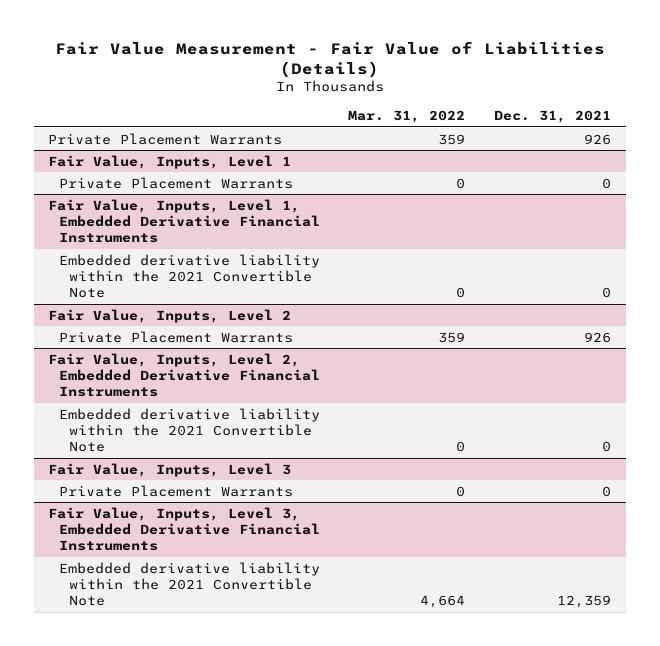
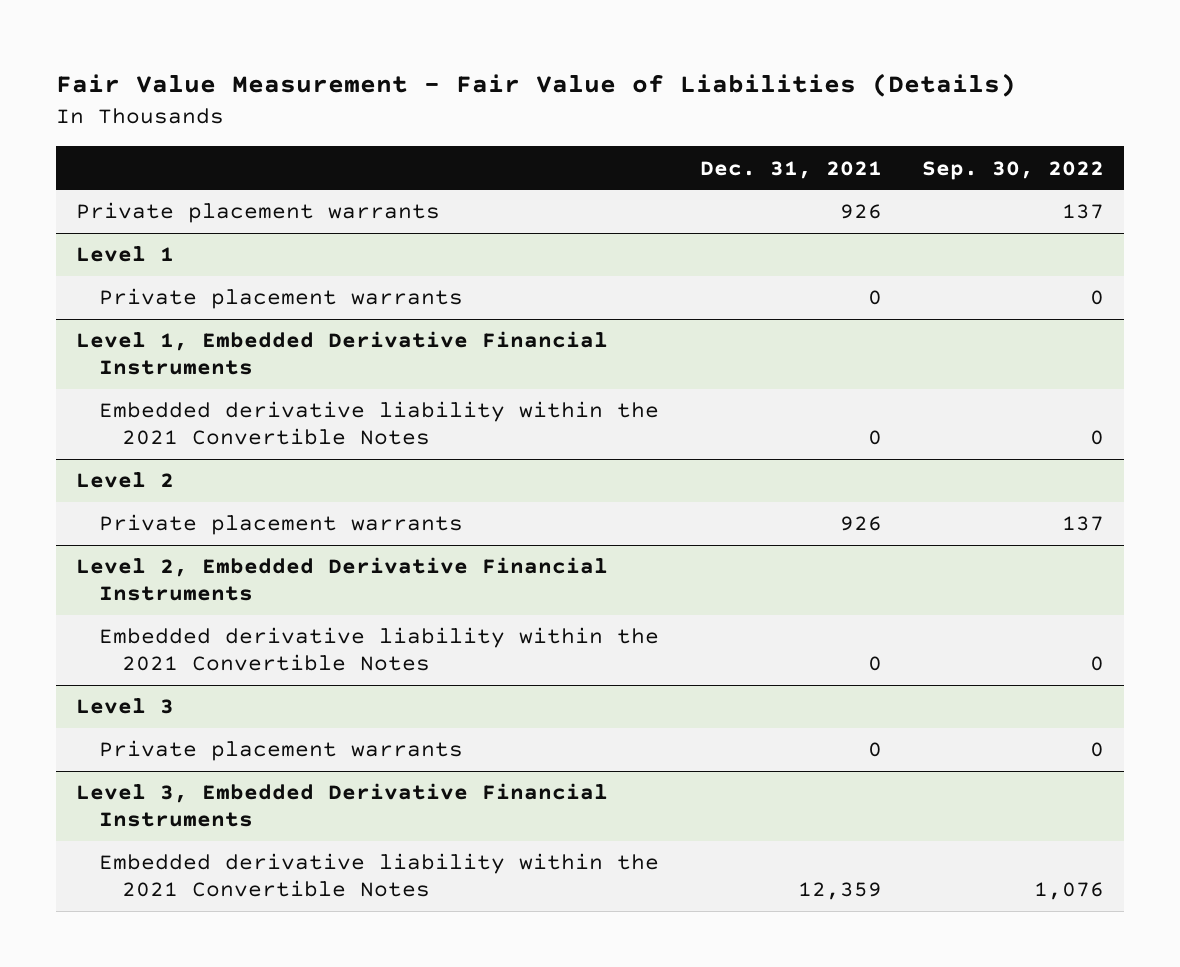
- | Mar. 31, 2022 | Dec. 31, 2021
+ | Dec. 31, 2021 | Sep. 30, 2022
- Private Placement Warrants | 359 | 926
- Fair Value, Inputs, Level 1
- Private Placement Warrants | 0 | 0
- Fair Value, Inputs, Level 1, Embedded Derivative Financial Instruments
- Embedded derivative liability within the 2021 Convertible Note | 0 | 0
- Fair Value, Inputs, Level 2
- Private Placement Warrants | 359 | 926
- Fair Value, Inputs, Level 2, Embedded Derivative Financial Instruments
- Embedded derivative liability within the 2021 Convertible Note | 0 | 0
- Fair Value, Inputs, Level 3
- Private Placement Warrants | 0 | 0
- Fair Value, Inputs, Level 3, Embedded Derivative Financial Instruments
- Embedded derivative liability within the 2021 Convertible Note | 4,664 | 12,359
+ Private placement warrants | 926 | 137
+ Level 1
+ Private placement warrants | 0 | 0
+ Level 1, Embedded Derivative Financial Instruments
+ Embedded derivative liability within the 2021 Convertible Notes | 0 | 0
+ Level 2
+ Private placement warrants | 926 | 137
+ Level 2, Embedded Derivative Financial Instruments
+ Embedded derivative liability within the 2021 Convertible Notes | 0 | 0
+ Level 3
+ Private placement warrants | 0 | 0
+ Level 3, Embedded Derivative Financial Instruments
+ Embedded derivative liability within the 2021 Convertible Notes | 12,359 | 1,076

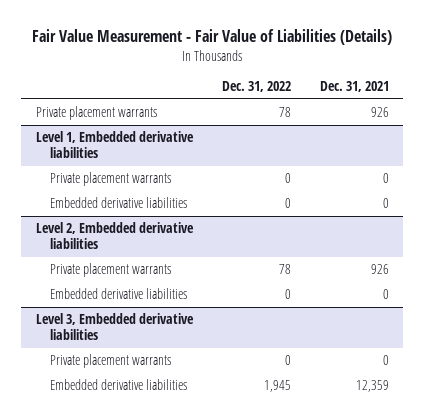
- | Dec. 31, 2021 | Sep. 30, 2022
+ | Dec. 31, 2022 | Dec. 31, 2021
- Level 1
+ Level 1, Embedded derivative liabilities
- Level 1, Embedded Derivative Financial Instruments
- Embedded derivative liability within the 2021 Convertible Notes | 0 | 0
- Level 2
+ Embedded derivative liabilities | 0 | 0
+ Level 2, Embedded derivative liabilities
- Level 2, Embedded Derivative Financial Instruments
- Embedded derivative liability within the 2021 Convertible Notes | 0 | 0
- Level 3
+ Embedded derivative liabilities | 0 | 0
+ Level 3, Embedded derivative liabilities
- Level 3, Embedded Derivative Financial Instruments
- Embedded derivative liability within the 2021 Convertible Notes | 12,359 | 1,076
+ Embedded derivative liabilities | 1,945 | 12,359

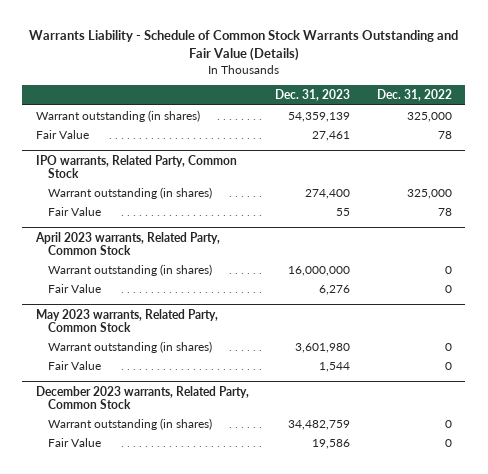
- Fair Value Measurement - Fair Value of Liabilities (Details)
+ Warrants Liability - Schedule of Common Stock Warrants Outstanding and Fair Value (Details)
- | Dec. 31, 2022 | Dec. 31, 2021
+ | Dec. 31, 2023 | Dec. 31, 2022
- Private placement warrants | 78 | 926
- Level 1, Embedded derivative liabilities
- Private placement warrants | 0 | 0
- Embedded derivative liabilities | 0 | 0
- Level 2, Embedded derivative liabilities
- Private placement warrants | 78 | 926
- Embedded derivative liabilities | 0 | 0
- Level 3, Embedded derivative liabilities
- Private placement warrants | 0 | 0
- Embedded derivative liabilities | 1,945 | 12,359
+ Warrant outstanding (in shares) | 54,359,139 | 325,000
+ Fair Value | 27,461 | 78
+ IPO warrants, Related Party, Common Stock
+ Warrant outstanding (in shares) | 274,400 | 325,000
+ Fair Value | 55 | 78
+ April 2023 warrants, Related Party, Common Stock
+ Warrant outstanding (in shares) | 16,000,000 | 0
+ Fair Value | 6,276 | 0
+ May 2023 warrants, Related Party, Common Stock
+ Warrant outstanding (in shares) | 3,601,980 | 0
+ Fair Value | 1,544 | 0
+ December 2023 warrants, Related Party, Common Stock
+ Warrant outstanding (in shares) | 34,482,759 | 0
+ Fair Value | 19,586 | 0

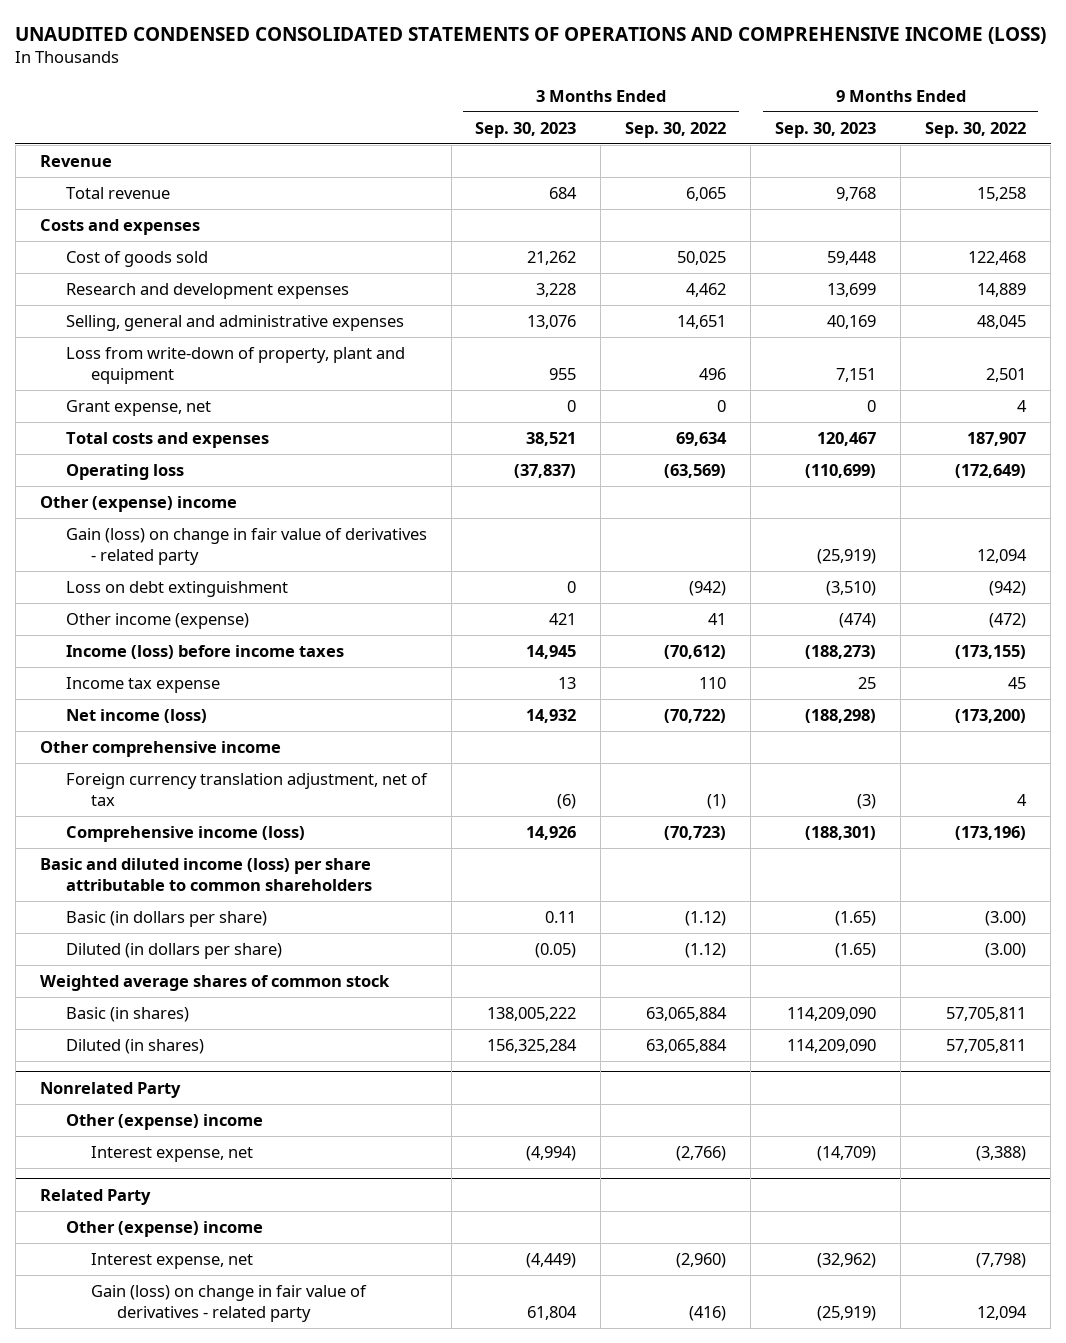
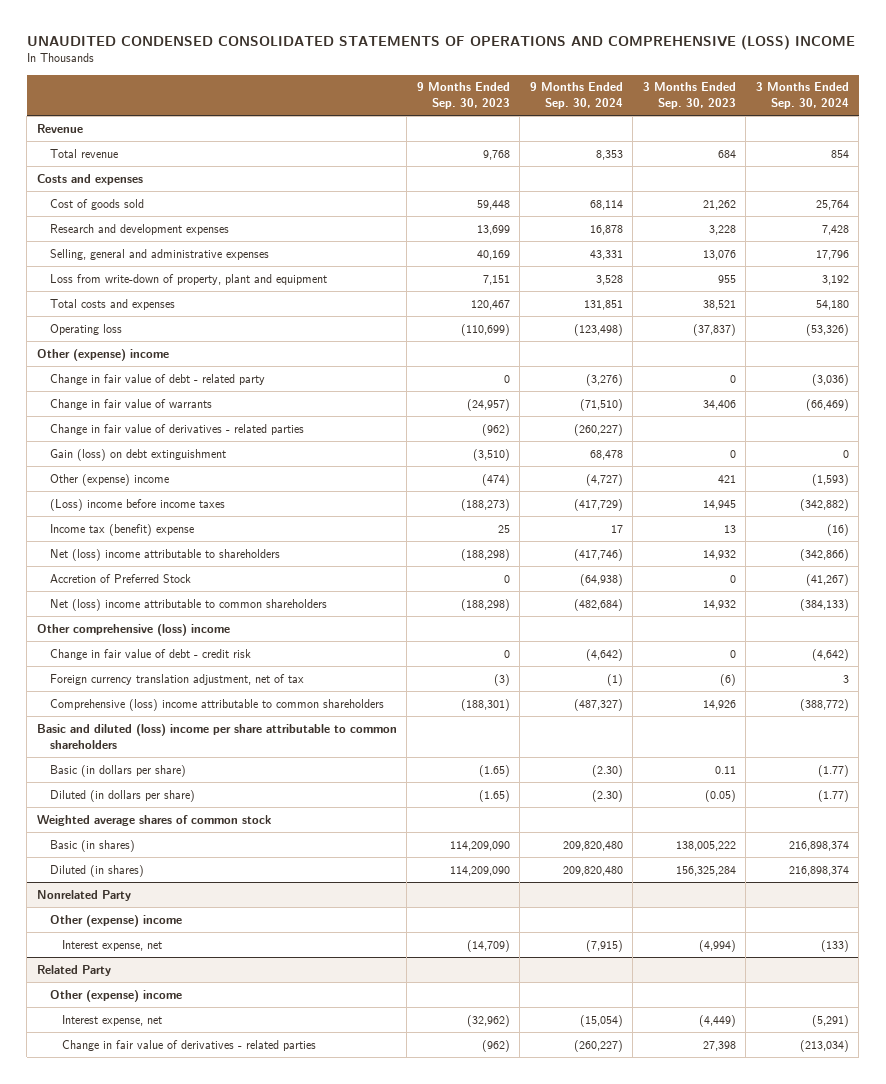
- UNAUDITED CONDENSED CONSOLIDATED STATEMENTS OF OPERATIONS AND COMPREHENSIVE INCOME (LOSS)
+ UNAUDITED CONDENSED CONSOLIDATED STATEMENTS OF OPERATIONS AND COMPREHENSIVE (LOSS) INCOME
- | 3 Months Ended Sep. 30, 2023 | 3 Months Ended Sep. 30, 2022 | 9 Months Ended Sep. 30, 2023 | 9 Months Ended Sep. 30, 2022
+ | 9 Months Ended Sep. 30, 2023 | 9 Months Ended Sep. 30, 2024 | 3 Months Ended Sep. 30, 2023 | 3 Months Ended Sep. 30, 2024
- Grant expense, net | 0 | 0 | 0 | 4
- Gain (loss) on change in fair value of derivatives - related party | | | (25,919) | 12,094
- Loss on debt extinguishment | 0 | (942) | (3,510) | (942)
- Other income (expense) | 421 | 41 | (474) | (472)
- Income (loss) before income taxes | 14,945 | (70,612) | (188,273) | (173,155)
- Income tax expense | 13 | 110 | 25 | 45
- Net income (loss) | 14,932 | (70,722) | (188,298) | (173,200)
- Other comprehensive income
+ Change in fair value of debt - related party | 0 | (3,276) | 0 | (3,036)
+ Change in fair value of warrants | (24,957) | (71,510) | 34,406 | (66,469)
+ Change in fair value of derivatives - related parties | (962) | (260,227) | |
+ Gain (loss) on debt extinguishment | (3,510) | 68,478 | 0 | 0
+ Other (expense) income | (474) | (4,727) | 421 | (1,593)
+ (Loss) income before income taxes | (188,273) | (417,729) | 14,945 | (342,882)
+ Income tax (benefit) expense | 25 | 17 | 13 | (16)
+ Net (loss) income attributable to shareholders | (188,298) | (417,746) | 14,932 | (342,866)
+ Accretion of Preferred Stock | 0 | (64,938) | 0 | (41,267)
+ Net (loss) income attributable to common shareholders | (188,298) | (482,684) | 14,932 | (384,133)
+ Other comprehensive (loss) income
+ Change in fair value of debt - credit risk | 0 | (4,642) | 0 | (4,642)
- Comprehensive income (loss) | 14,926 | (70,723) | (188,301) | (173,196)
- Basic and diluted income (loss) per share attributable to common shareholders
+ Comprehensive (loss) income attributable to common shareholders | (188,301) | (487,327) | 14,926 | (388,772)
+ Basic and diluted (loss) income per share attributable to common shareholders
@ Related Party
- Gain (loss) on change in fair value of derivatives - related party | 61,804 | (416) | (25,919) | 12,094
+ Change in fair value of derivatives - related parties | (962) | (260,227) | 27,398 | (213,034)

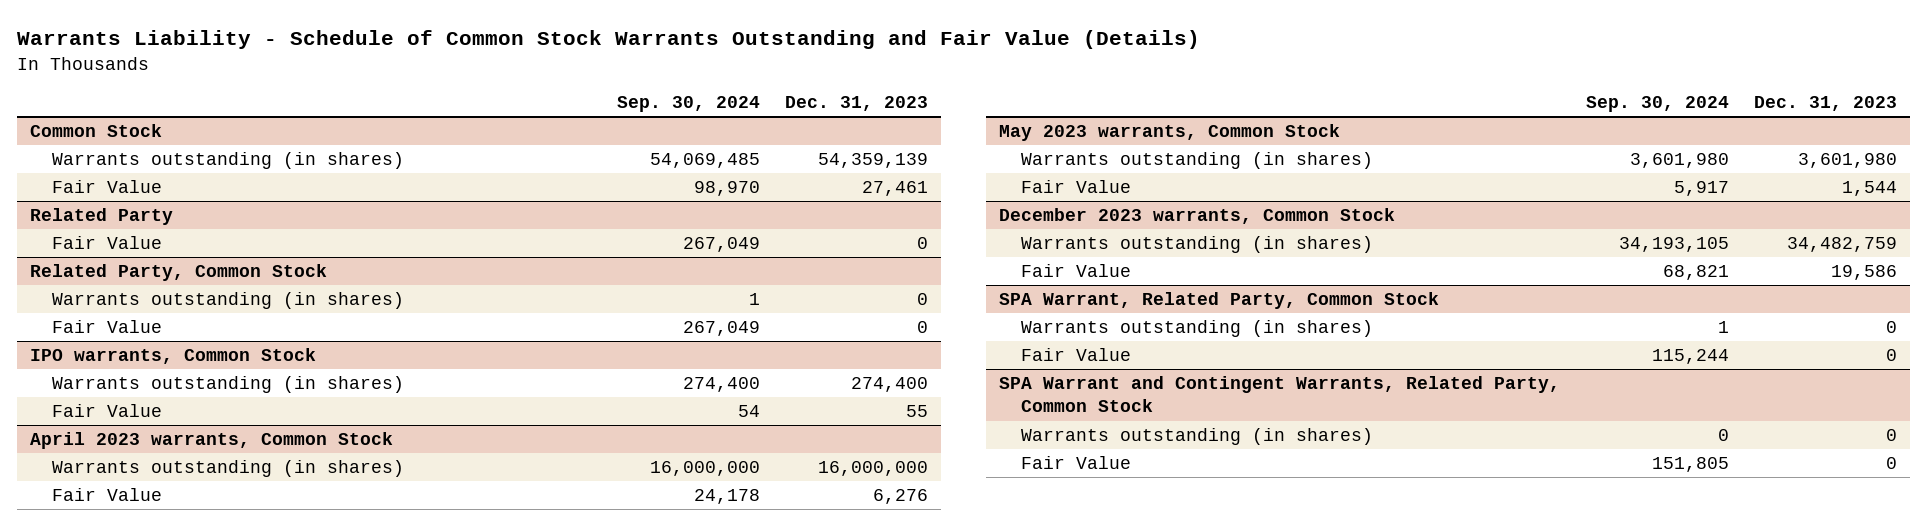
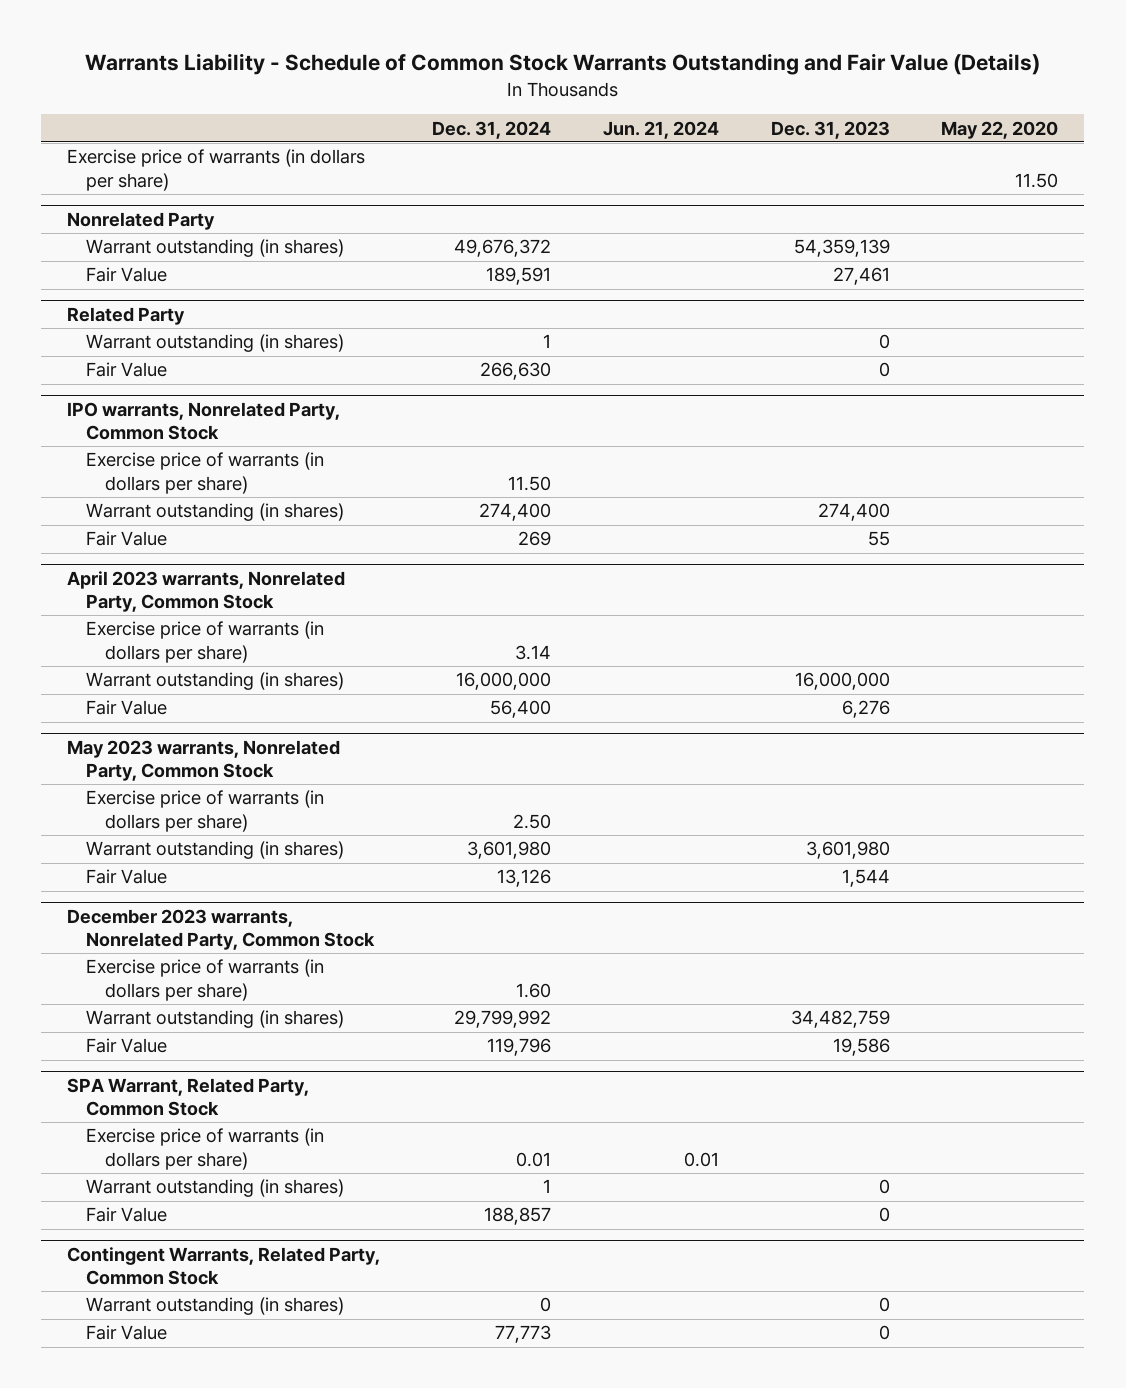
- | Sep. 30, 2024 | Dec. 31, 2023
+ | Dec. 31, 2024 | Jun. 21, 2024 | Dec. 31, 2023 | May 22, 2020
- Common Stock
- Warrants outstanding (in shares) | 54,069,485 | 54,359,139
+ Exercise price of warrants (in dollars per share) | | | | 11.50
+ Nonrelated Party
+ Warrant outstanding (in shares) | 49,676,372 | | 54,359,139 |
@ Related Party
- Fair Value | 267,049 | 0
- Related Party, Common Stock
- Warrants outstanding (in shares) | 1 | 0
@ Related Party
+ Warrant outstanding (in shares) | 1 | | 0 |
- IPO warrants, Common Stock
- Warrants outstanding (in shares) | 274,400 | 274,400
+ IPO warrants, Nonrelated Party, Common Stock
+ Exercise price of warrants (in dollars per share) | 11.50 | | |
+ Warrant outstanding (in shares) | 274,400 | | 274,400 |
- April 2023 warrants, Common Stock
- Warrants outstanding (in shares) | 16,000,000 | 16,000,000
+ April 2023 warrants, Nonrelated Party, Common Stock
+ Exercise price of warrants (in dollars per share) | 3.14 | | |
+ Warrant outstanding (in shares) | 16,000,000 | | 16,000,000 |
- May 2023 warrants, Common Stock
- Warrants outstanding (in shares) | 3,601,980 | 3,601,980
+ May 2023 warrants, Nonrelated Party, Common Stock
+ Exercise price of warrants (in dollars per share) | 2.50 | | |
+ Warrant outstanding (in shares) | 3,601,980 | | 3,601,980 |
- December 2023 warrants, Common Stock
- Warrants outstanding (in shares) | 34,193,105 | 34,482,759
+ December 2023 warrants, Nonrelated Party, Common Stock
+ Exercise price of warrants (in dollars per share) | 1.60 | | |
+ Warrant outstanding (in shares) | 29,799,992 | | 34,482,759 |
@ SPA Warrant, Related Party, Common Stock
- Warrants outstanding (in shares) | 1 | 0
+ Exercise price of warrants (in dollars per share) | 0.01 | 0.01 | |
+ Warrant outstanding (in shares) | 1 | | 0 |
- SPA Warrant and Contingent Warrants, Related Party, Common Stock
- Warrants outstanding (in shares) | 0 | 0
+ Contingent Warrants, Related Party, Common Stock
+ Warrant outstanding (in shares) | 0 | | 0 |

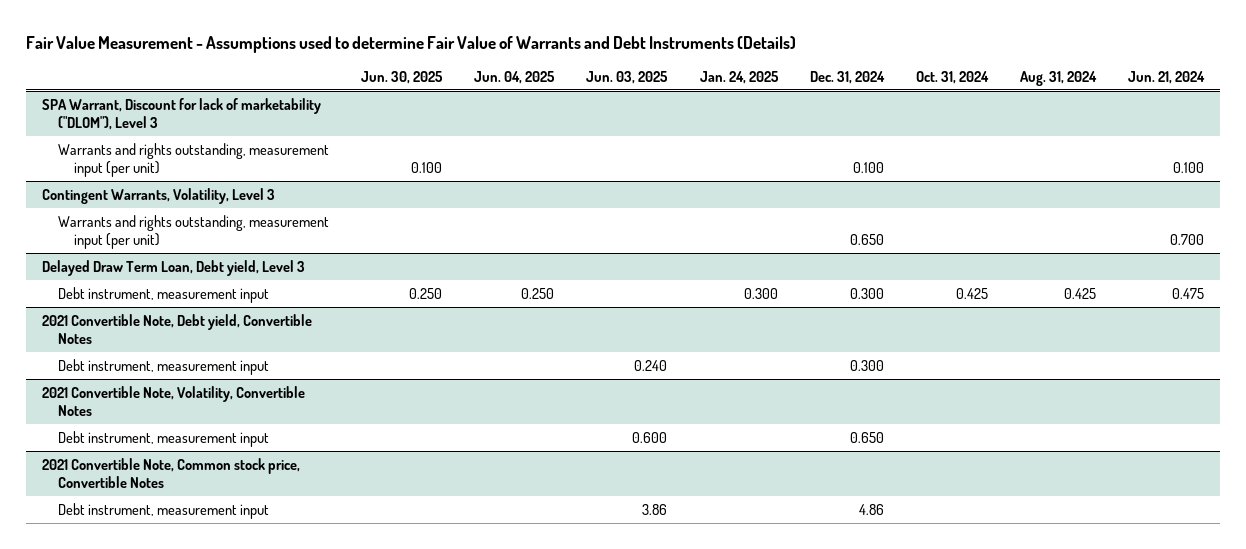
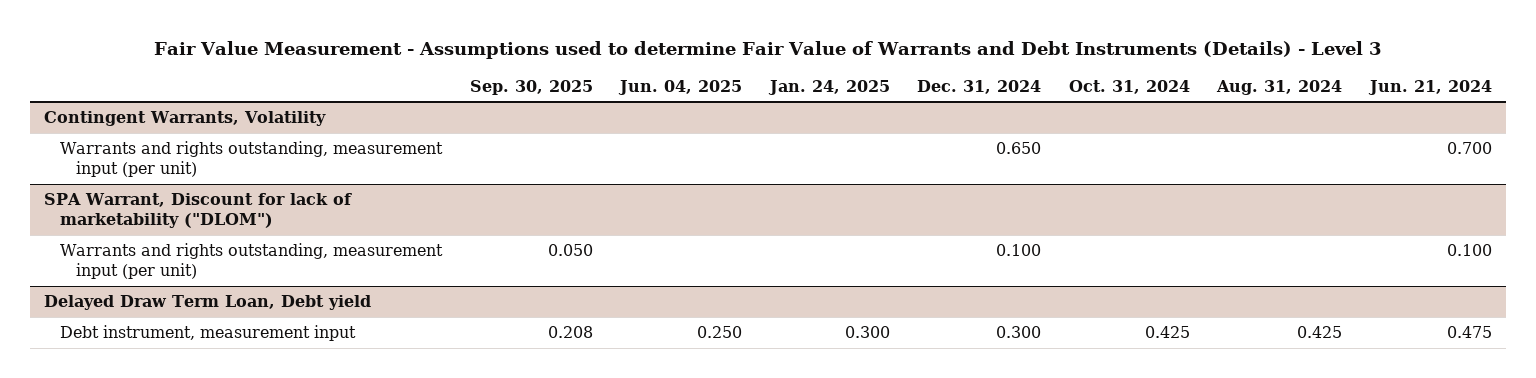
- Fair Value Measurement - Assumptions used to determine Fair Value of Warrants and Debt Instruments (Details)
+ Fair Value Measurement - Assumptions used to determine Fair Value of Warrants and Debt Instruments (Details) - Level 3
- | Jun. 30, 2025 | Jun. 04, 2025 | Jun. 03, 2025 | Jan. 24, 2025 | Dec. 31, 2024 | Oct. 31, 2024 | Aug. 31, 2024 | Jun. 21, 2024
+ | Sep. 30, 2025 | Jun. 04, 2025 | Jan. 24, 2025 | Dec. 31, 2024 | Oct. 31, 2024 | Aug. 31, 2024 | Jun. 21, 2024
- SPA Warrant, Discount for lack of marketability ("DLOM"), Level 3
- Warrants and rights outstanding, measurement input (per unit) | 0.100 | | | | 0.100 | | | 0.100
- Contingent Warrants, Volatility, Level 3
+ Contingent Warrants, Volatility
- Delayed Draw Term Loan, Debt yield, Level 3
+ SPA Warrant, Discount for lack of marketability ("DLOM")
+ Warrants and rights outstanding, measurement input (per unit) | 0.050 | | | 0.100 | | | 0.100
+ Delayed Draw Term Loan, Debt yield
- 2021 Convertible Note, Debt yield, Convertible Notes
- Debt instrument, measurement input | | | 0.240 | | 0.300 | | |
- 2021 Convertible Note, Volatility, Convertible Notes
- Debt instrument, measurement input | | | 0.600 | | 0.650 | | |
- 2021 Convertible Note, Common stock price, Convertible Notes
- Debt instrument, measurement input | | | 3.86 | | 4.86 | | |

